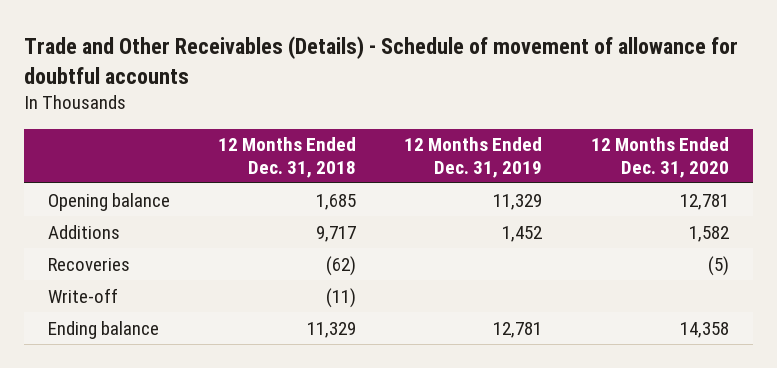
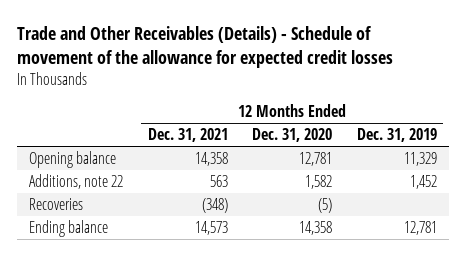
- Trade and Other Receivables (Details) - Schedule of movement of allowance for doubtful accounts
+ Trade and Other Receivables (Details) - Schedule of movement of the allowance for expected credit losses
- | 12 Months Ended Dec. 31, 2018 | 12 Months Ended Dec. 31, 2019 | 12 Months Ended Dec. 31, 2020
+ | 12 Months Ended Dec. 31, 2021 | 12 Months Ended Dec. 31, 2020 | 12 Months Ended Dec. 31, 2019
- Additions | 9,717 | 1,452 | 1,582
+ Additions, note 22 | 563 | 1,582 | 1,452
- Write-off | (11) | |

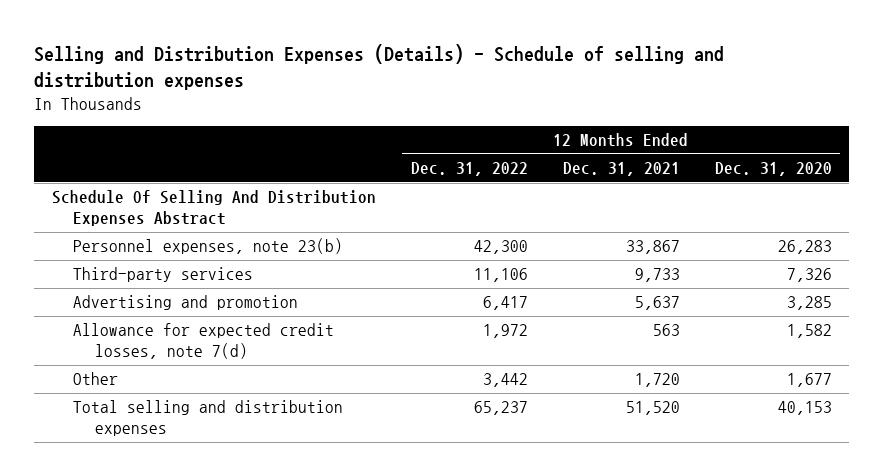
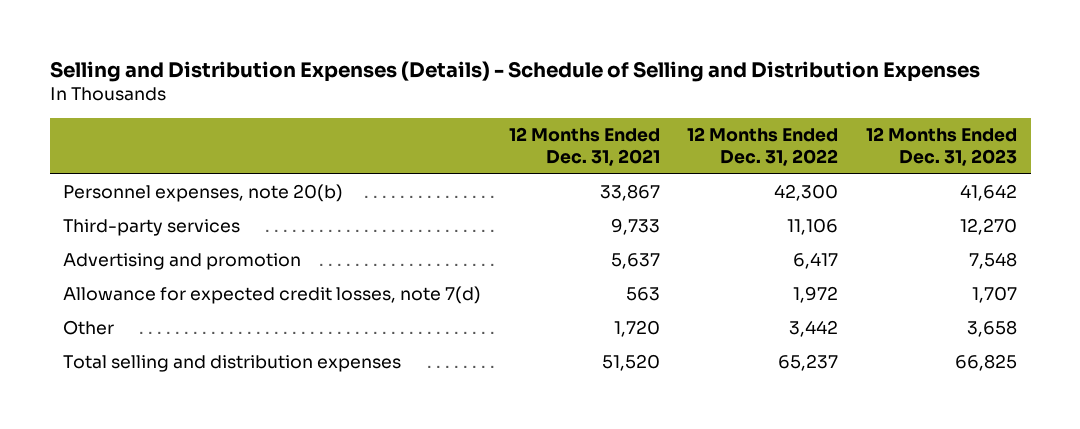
- Selling and Distribution Expenses (Details) - Schedule of selling and distribution expenses
+ Selling and Distribution Expenses (Details) - Schedule of Selling and Distribution Expenses
- | 12 Months Ended Dec. 31, 2022 | 12 Months Ended Dec. 31, 2021 | 12 Months Ended Dec. 31, 2020
+ | 12 Months Ended Dec. 31, 2021 | 12 Months Ended Dec. 31, 2022 | 12 Months Ended Dec. 31, 2023
- Schedule Of Selling And Distribution Expenses Abstract
- Personnel expenses, note 23(b) | 42,300 | 33,867 | 26,283
+ Personnel expenses, note 20(b) | 33,867 | 42,300 | 41,642

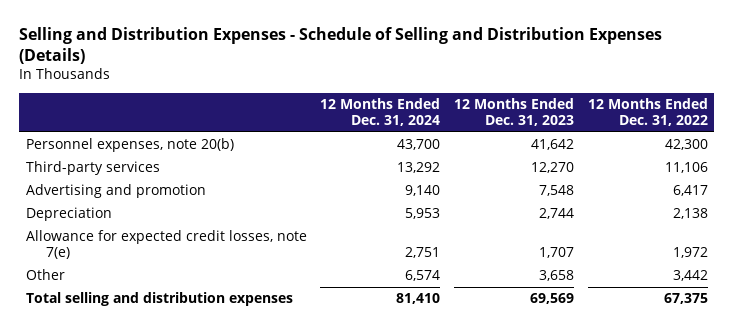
- Selling and Distribution Expenses (Details) - Schedule of Selling and Distribution Expenses
+ Selling and Distribution Expenses - Schedule of Selling and Distribution Expenses (Details)
- | 12 Months Ended Dec. 31, 2021 | 12 Months Ended Dec. 31, 2022 | 12 Months Ended Dec. 31, 2023
+ | 12 Months Ended Dec. 31, 2024 | 12 Months Ended Dec. 31, 2023 | 12 Months Ended Dec. 31, 2022
- Allowance for expected credit losses, note 7(d) | 563 | 1,972 | 1,707
+ Depreciation | 5,953 | 2,744 | 2,138
+ Allowance for expected credit losses, note 7(e) | 2,751 | 1,707 | 1,972
- Total selling and distribution expenses | 51,520 | 65,237 | 66,825
+ Total selling and distribution expenses | 81,410 | 69,569 | 67,375

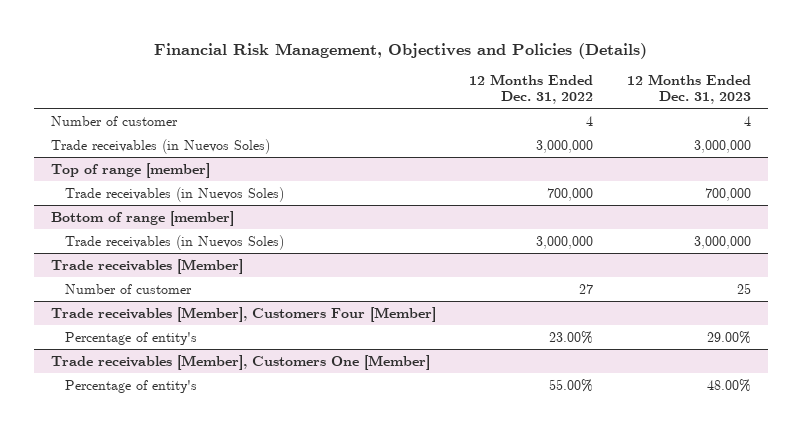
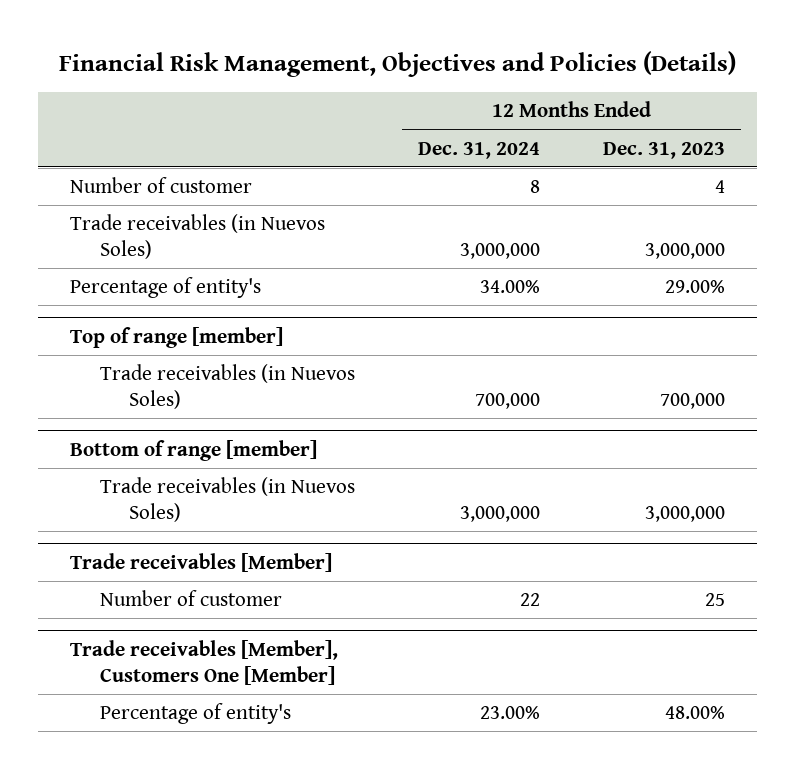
- | 12 Months Ended Dec. 31, 2022 | 12 Months Ended Dec. 31, 2023
+ | 12 Months Ended Dec. 31, 2024 | 12 Months Ended Dec. 31, 2023
+ Percentage of entity's | 34.00% | 29.00%
- Trade receivables [Member], Customers Four [Member]
- Percentage of entity's | 23.00% | 29.00%

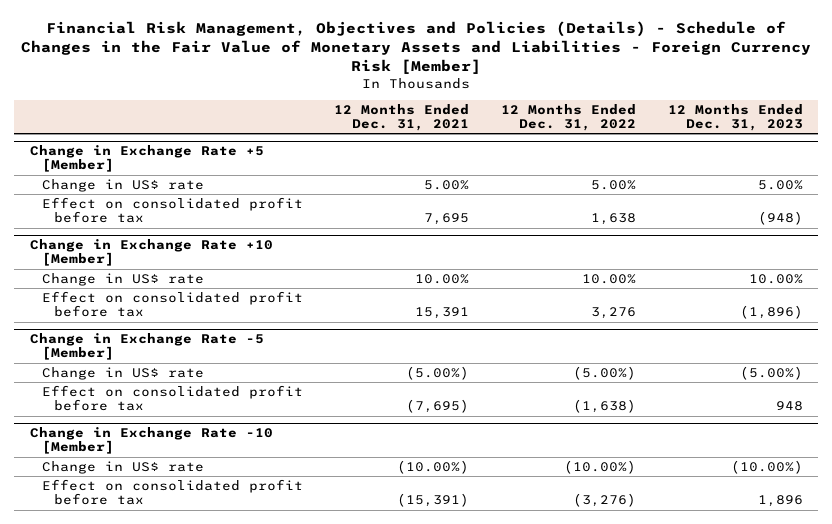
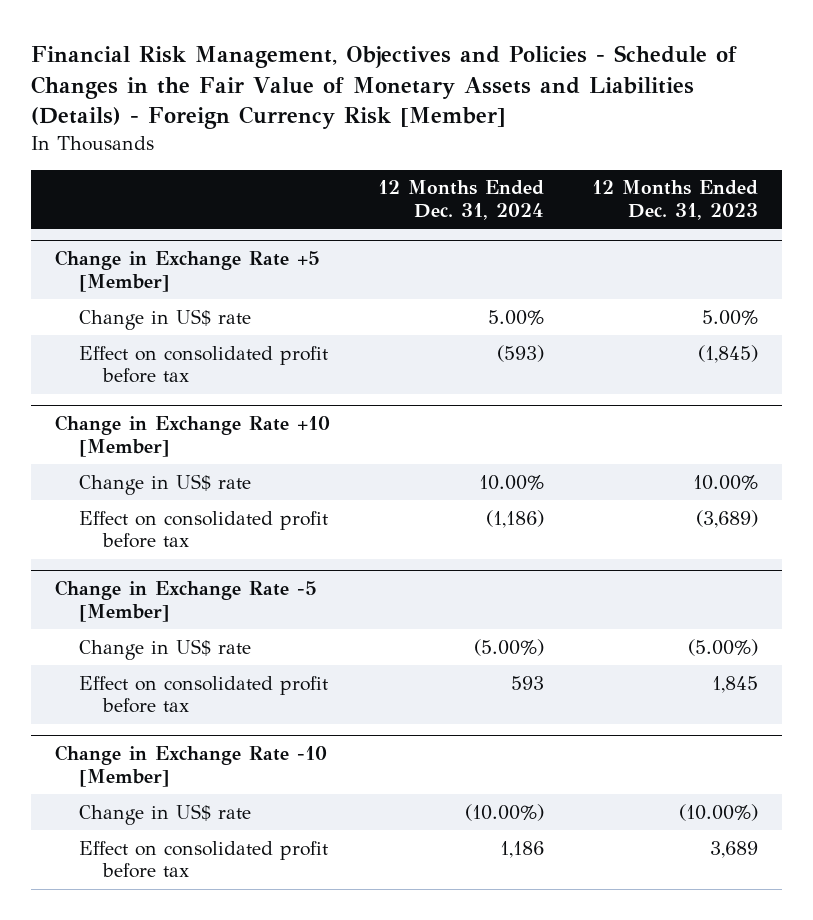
- Financial Risk Management, Objectives and Policies (Details) - Schedule of Changes in the Fair Value of Monetary Assets and Liabilities - Foreign Currency Risk [Member]
+ Financial Risk Management, Objectives and Policies - Schedule of Changes in the Fair Value of Monetary Assets and Liabilities (Details) - Foreign Currency Risk [Member]
- | 12 Months Ended Dec. 31, 2021 | 12 Months Ended Dec. 31, 2022 | 12 Months Ended Dec. 31, 2023
+ | 12 Months Ended Dec. 31, 2024 | 12 Months Ended Dec. 31, 2023
@ Change in Exchange Rate +5 [Member]
- Effect on consolidated profit before tax | 7,695 | 1,638 | (948)
+ Effect on consolidated profit before tax | (593) | (1,845)
@ Change in Exchange Rate +10 [Member]
- Effect on consolidated profit before tax | 15,391 | 3,276 | (1,896)
+ Effect on consolidated profit before tax | (1,186) | (3,689)
@ Change in Exchange Rate -5 [Member]
- Effect on consolidated profit before tax | (7,695) | (1,638) | 948
+ Effect on consolidated profit before tax | 593 | 1,845
@ Change in Exchange Rate -10 [Member]
- Effect on consolidated profit before tax | (15,391) | (3,276) | 1,896
+ Effect on consolidated profit before tax | 1,186 | 3,689

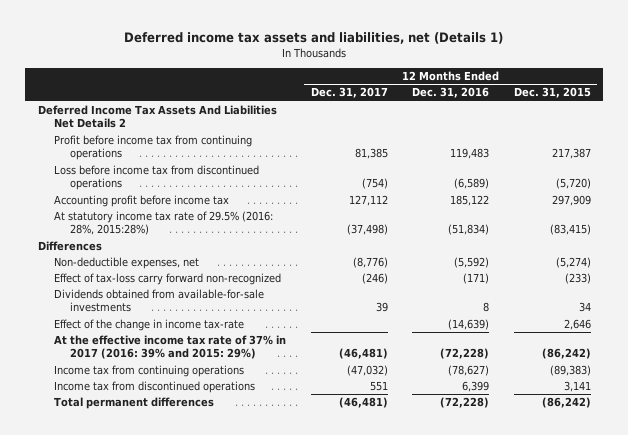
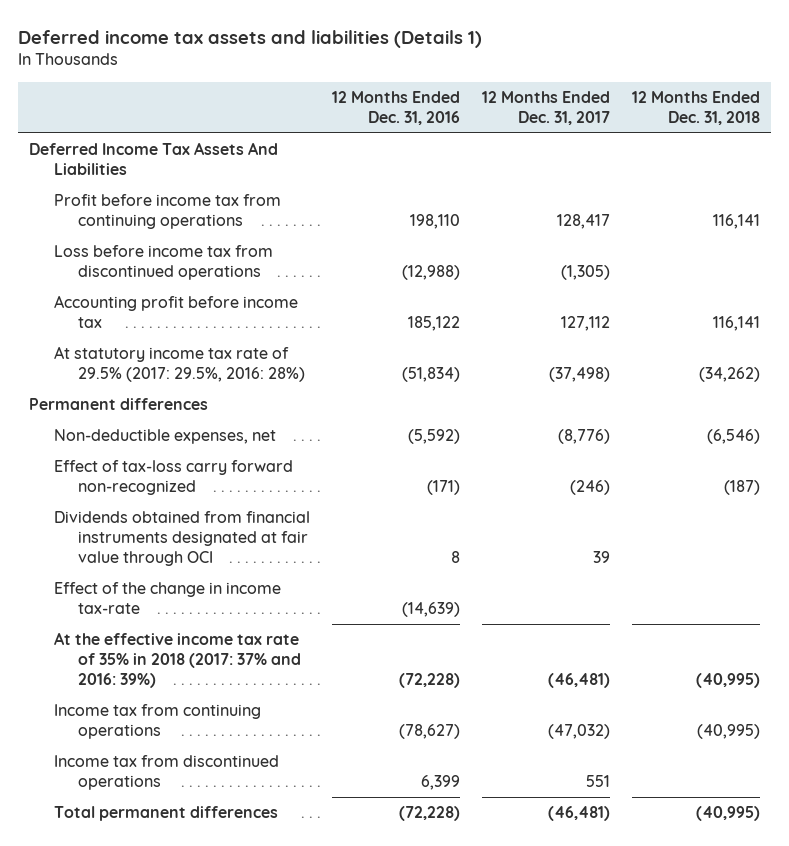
- Deferred income tax assets and liabilities, net (Details 1)
+ Deferred income tax assets and liabilities (Details 1)
- | 12 Months Ended Dec. 31, 2017 | 12 Months Ended Dec. 31, 2016 | 12 Months Ended Dec. 31, 2015
+ | 12 Months Ended Dec. 31, 2016 | 12 Months Ended Dec. 31, 2017 | 12 Months Ended Dec. 31, 2018
- Deferred Income Tax Assets And Liabilities Net Details 2
- Profit before income tax from continuing operations | 81,385 | 119,483 | 217,387
- Loss before income tax from discontinued operations | (754) | (6,589) | (5,720)
+ Deferred Income Tax Assets And Liabilities
+ Profit before income tax from continuing operations | 198,110 | 128,417 | 116,141
+ Loss before income tax from discontinued operations | (12,988) | (1,305) |
- At statutory income tax rate of 29.5% (2016: 28%, 2015:28%) | (37,498) | (51,834) | (83,415)
- Differences
+ At statutory income tax rate of 29.5% (2017: 29.5%, 2016: 28%) | (51,834) | (37,498) | (34,262)
+ Permanent differences
- Dividends obtained from available-for-sale investments | 39 | 8 | 34
+ Dividends obtained from financial instruments designated at fair value through OCI | 8 | 39 |
- At the effective income tax rate of 37% in 2017 (2016: 39% and 2015: 29%) | (46,481) | (72,228) | (86,242)
+ At the effective income tax rate of 35% in 2018 (2017: 37% and 2016: 39%) | (72,228) | (46,481) | (40,995)

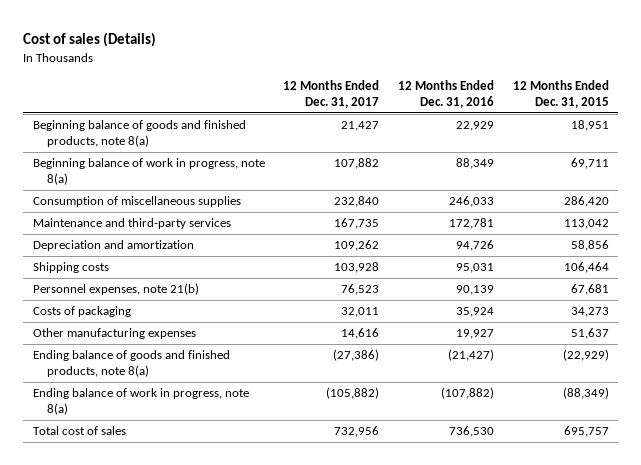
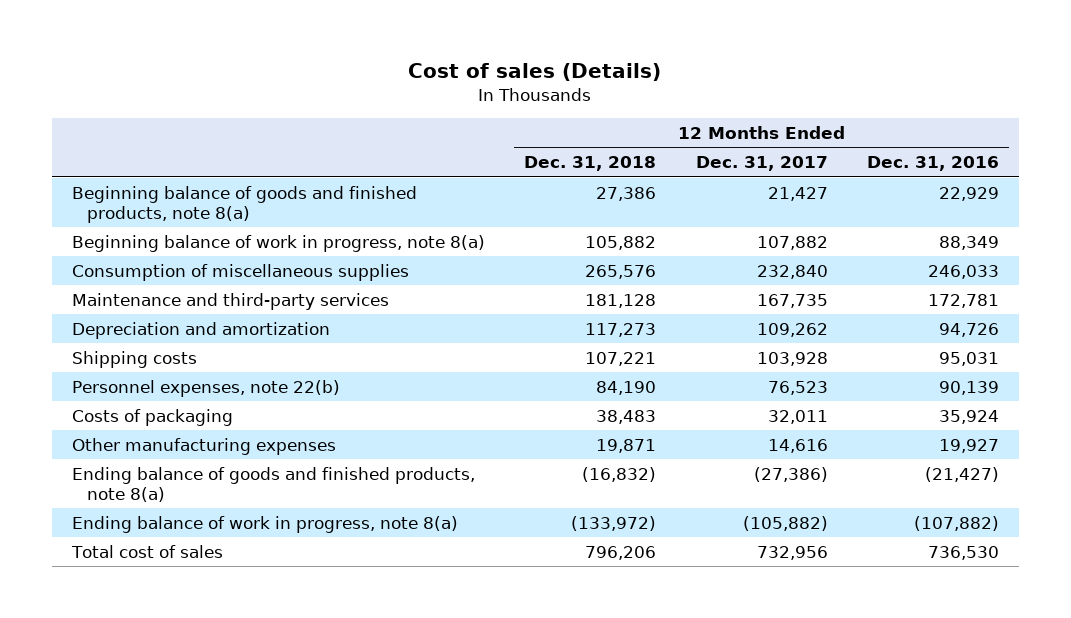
- | 12 Months Ended Dec. 31, 2017 | 12 Months Ended Dec. 31, 2016 | 12 Months Ended Dec. 31, 2015
+ | 12 Months Ended Dec. 31, 2018 | 12 Months Ended Dec. 31, 2017 | 12 Months Ended Dec. 31, 2016
- Personnel expenses, note 21(b) | 76,523 | 90,139 | 67,681
+ Personnel expenses, note 22(b) | 84,190 | 76,523 | 90,139

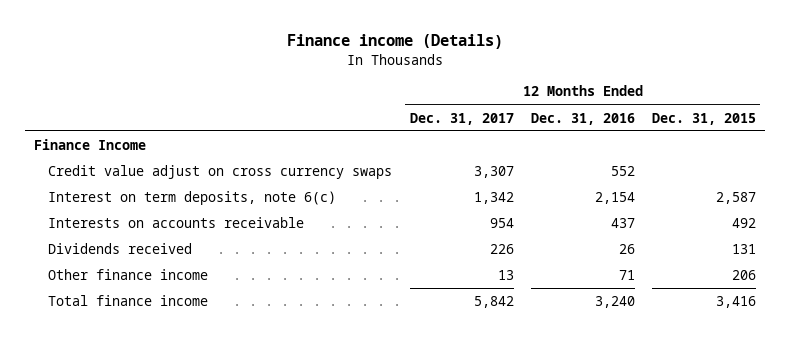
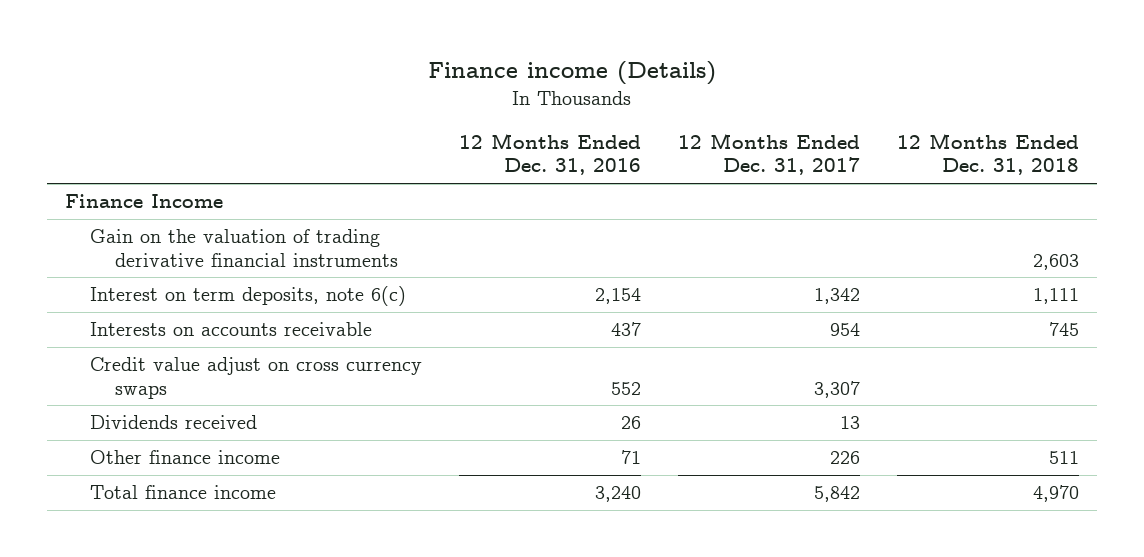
- | 12 Months Ended Dec. 31, 2017 | 12 Months Ended Dec. 31, 2016 | 12 Months Ended Dec. 31, 2015
+ | 12 Months Ended Dec. 31, 2016 | 12 Months Ended Dec. 31, 2017 | 12 Months Ended Dec. 31, 2018
+ Gain on the valuation of trading derivative financial instruments | | | 2,603
- Dividends received | 226 | 26 | 131
- Other finance income | 13 | 71 | 206
moved down: Credit value adjust on cross currency swaps | 552 | 3,307 |
+ Dividends received | 26 | 13 |
+ Other finance income | 71 | 226 | 511

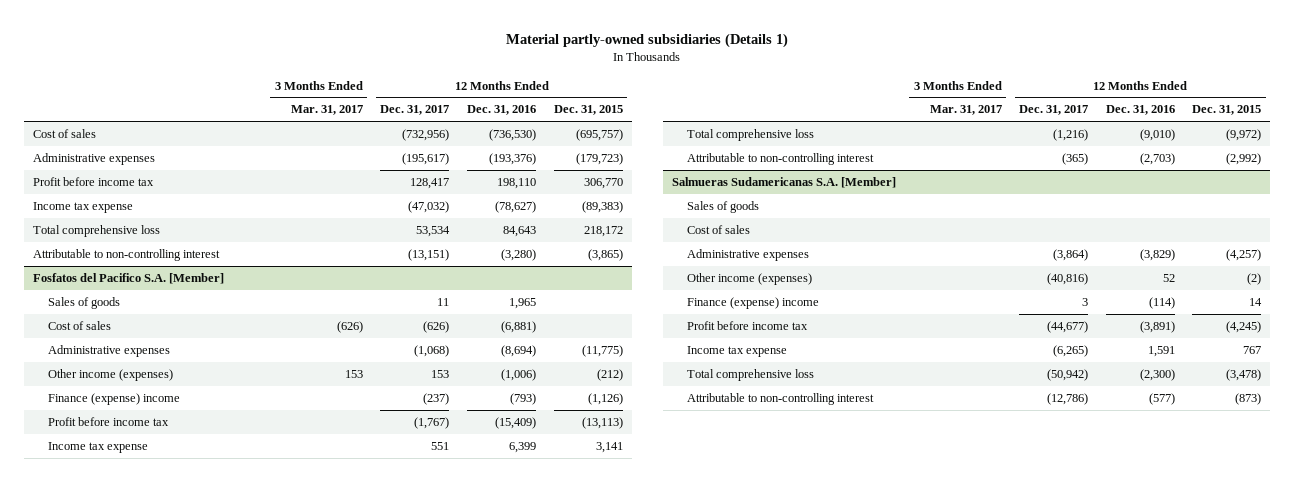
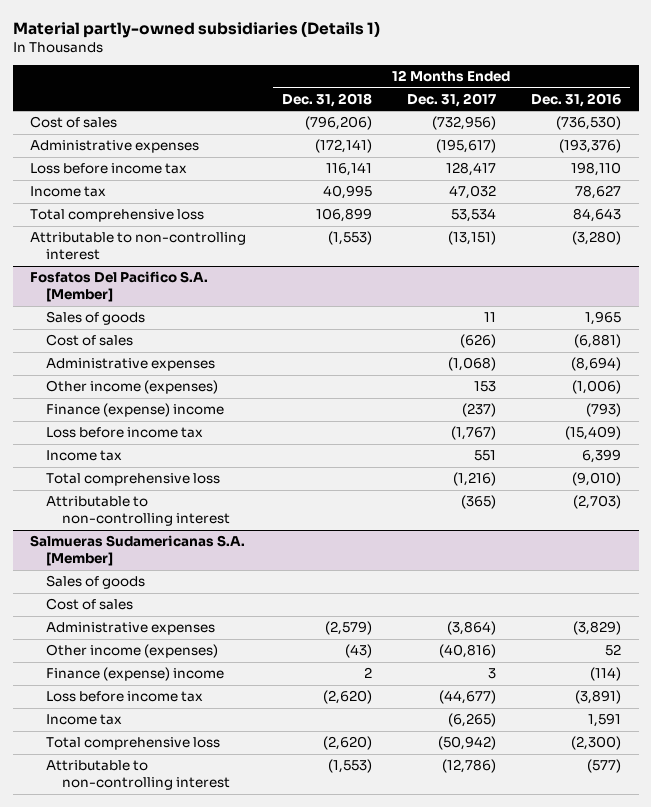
- | 3 Months Ended Mar. 31, 2017 | 12 Months Ended Dec. 31, 2017 | 12 Months Ended Dec. 31, 2016 | 12 Months Ended Dec. 31, 2015
+ | 12 Months Ended Dec. 31, 2018 | 12 Months Ended Dec. 31, 2017 | 12 Months Ended Dec. 31, 2016
- Profit before income tax | | 128,417 | 198,110 | 306,770
- Income tax expense | | (47,032) | (78,627) | (89,383)
+ Loss before income tax | 116,141 | 128,417 | 198,110
+ Income tax | 40,995 | 47,032 | 78,627
- Fosfatos del Pacifico S.A. [Member]
+ Fosfatos Del Pacifico S.A. [Member]
- Profit before income tax | | (1,767) | (15,409) | (13,113)
- Income tax expense | | 551 | 6,399 | 3,141
+ Loss before income tax | | (1,767) | (15,409)
+ Income tax | | 551 | 6,399
@ Salmueras Sudamericanas S.A. [Member]
- Profit before income tax | | (44,677) | (3,891) | (4,245)
- Income tax expense | | (6,265) | 1,591 | 767
+ Loss before income tax | (2,620) | (44,677) | (3,891)
+ Income tax | | (6,265) | 1,591

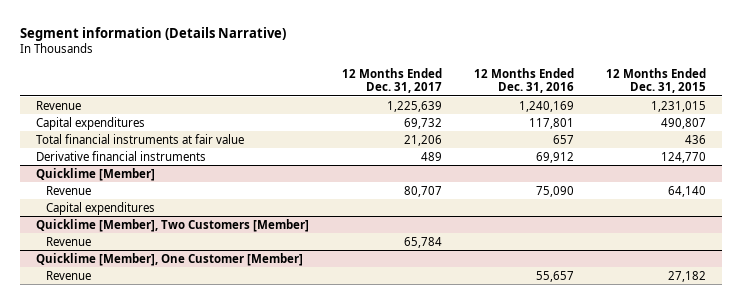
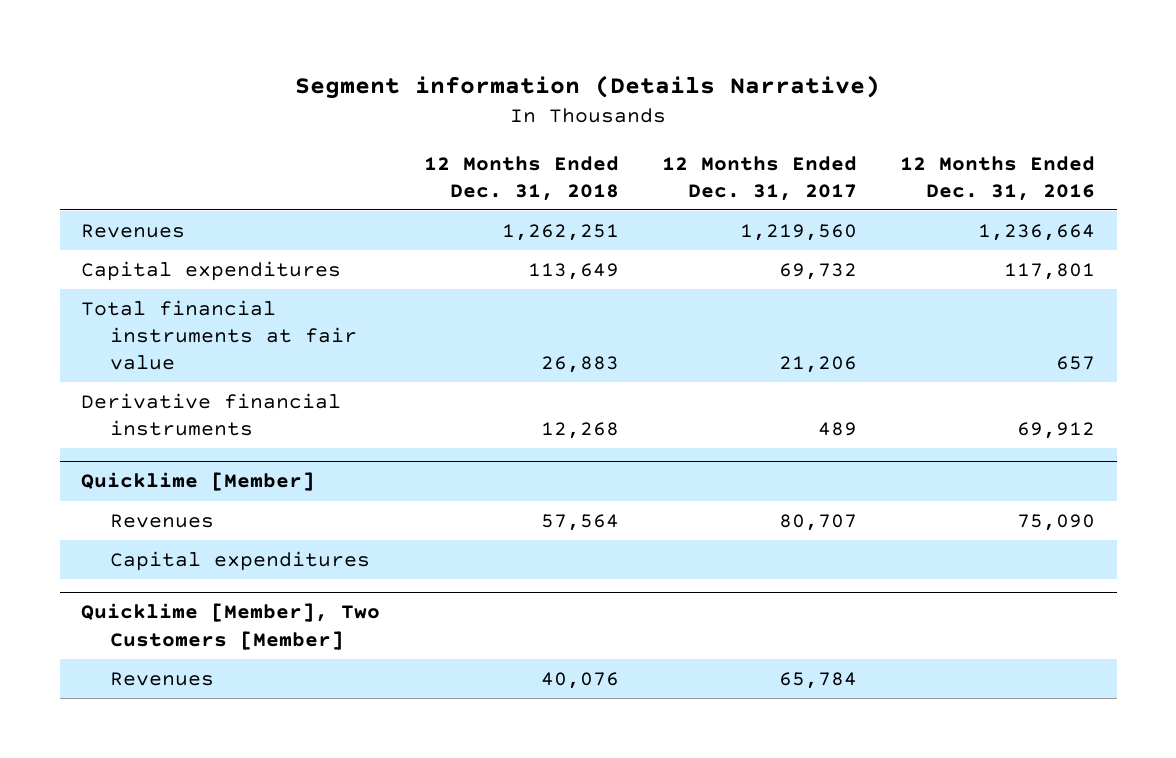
- | 12 Months Ended Dec. 31, 2017 | 12 Months Ended Dec. 31, 2016 | 12 Months Ended Dec. 31, 2015
+ | 12 Months Ended Dec. 31, 2018 | 12 Months Ended Dec. 31, 2017 | 12 Months Ended Dec. 31, 2016
- Revenue | 1,225,639 | 1,240,169 | 1,231,015
+ Revenues | 1,262,251 | 1,219,560 | 1,236,664
@ Quicklime [Member]
- Revenue | 80,707 | 75,090 | 64,140
+ Revenues | 57,564 | 80,707 | 75,090
@ Quicklime [Member], Two Customers [Member]
- Revenue | 65,784 | |
- Quicklime [Member], One Customer [Member]
- Revenue | | 55,657 | 27,182
@ Quicklime [Member], Two Customers [Member]
+ Revenues | 40,076 | 65,784 |

